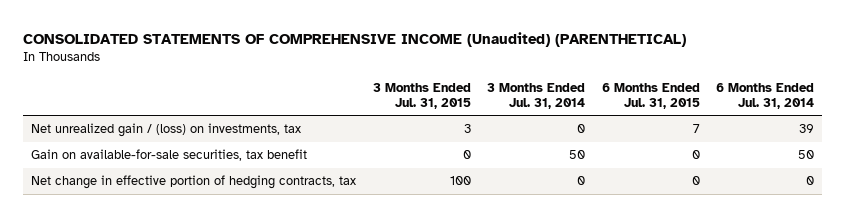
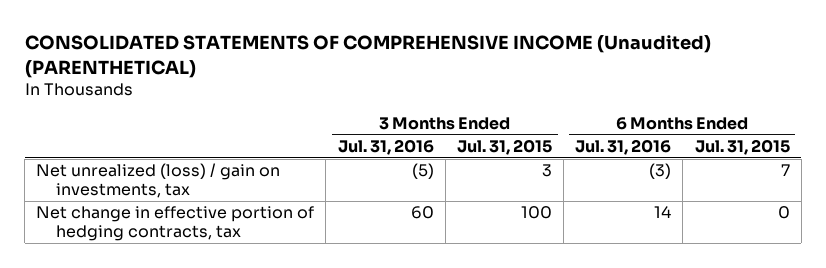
- | 3 Months Ended Jul. 31, 2015 | 3 Months Ended Jul. 31, 2014 | 6 Months Ended Jul. 31, 2015 | 6 Months Ended Jul. 31, 2014
+ | 3 Months Ended Jul. 31, 2016 | 3 Months Ended Jul. 31, 2015 | 6 Months Ended Jul. 31, 2016 | 6 Months Ended Jul. 31, 2015
- Net unrealized gain / (loss) on investments, tax | 3 | 0 | 7 | 39
- Gain on available-for-sale securities, tax benefit | 0 | 50 | 0 | 50
+ Net unrealized (loss) / gain on investments, tax | (5) | 3 | (3) | 7

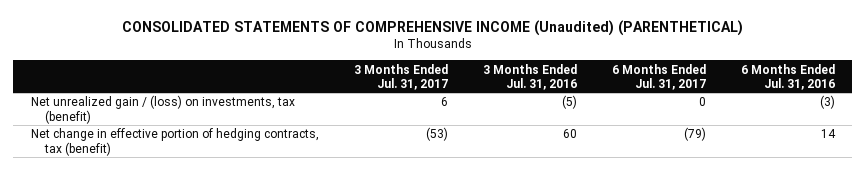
- | 3 Months Ended Jul. 31, 2016 | 3 Months Ended Jul. 31, 2015 | 6 Months Ended Jul. 31, 2016 | 6 Months Ended Jul. 31, 2015
+ | 3 Months Ended Jul. 31, 2017 | 3 Months Ended Jul. 31, 2016 | 6 Months Ended Jul. 31, 2017 | 6 Months Ended Jul. 31, 2016
- Net unrealized (loss) / gain on investments, tax | (5) | 3 | (3) | 7
- Net change in effective portion of hedging contracts, tax | 60 | 100 | 14 | 0
+ Net unrealized gain / (loss) on investments, tax (benefit) | 6 | (5) | 0 | (3)
+ Net change in effective portion of hedging contracts, tax (benefit) | (53) | 60 | (79) | 14

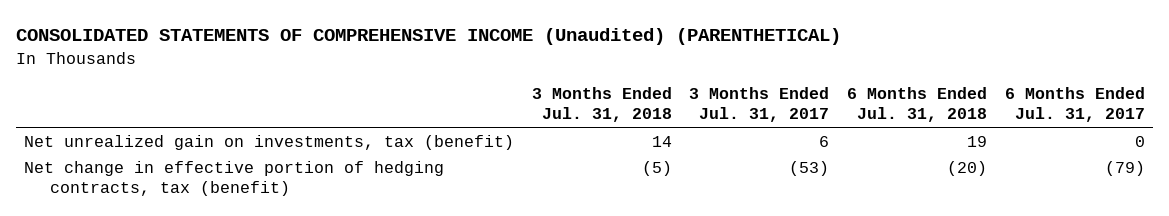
- | 3 Months Ended Jul. 31, 2017 | 3 Months Ended Jul. 31, 2016 | 6 Months Ended Jul. 31, 2017 | 6 Months Ended Jul. 31, 2016
+ | 3 Months Ended Jul. 31, 2018 | 3 Months Ended Jul. 31, 2017 | 6 Months Ended Jul. 31, 2018 | 6 Months Ended Jul. 31, 2017
- Net unrealized gain / (loss) on investments, tax (benefit) | 6 | (5) | 0 | (3)
+ Net unrealized gain on investments, tax (benefit) | 14 | 6 | 19 | 0

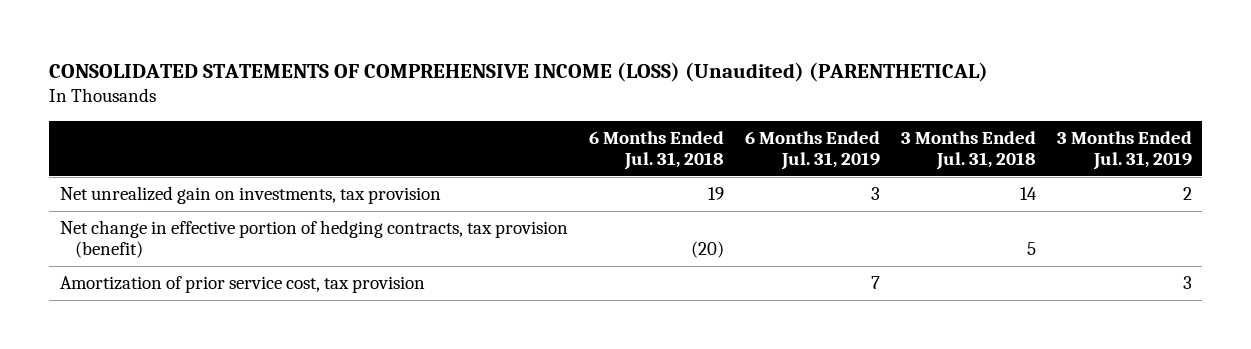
- CONSOLIDATED STATEMENTS OF COMPREHENSIVE INCOME (Unaudited) (PARENTHETICAL)
+ CONSOLIDATED STATEMENTS OF COMPREHENSIVE INCOME (LOSS) (Unaudited) (PARENTHETICAL)
- | 3 Months Ended Jul. 31, 2018 | 3 Months Ended Jul. 31, 2017 | 6 Months Ended Jul. 31, 2018 | 6 Months Ended Jul. 31, 2017
+ | 6 Months Ended Jul. 31, 2018 | 6 Months Ended Jul. 31, 2019 | 3 Months Ended Jul. 31, 2018 | 3 Months Ended Jul. 31, 2019
- Net unrealized gain on investments, tax (benefit) | 14 | 6 | 19 | 0
- Net change in effective portion of hedging contracts, tax (benefit) | (5) | (53) | (20) | (79)
+ Net unrealized gain on investments, tax provision | 19 | 3 | 14 | 2
+ Net change in effective portion of hedging contracts, tax provision (benefit) | (20) | | 5 |
+ Amortization of prior service cost, tax provision | | 7 | | 3

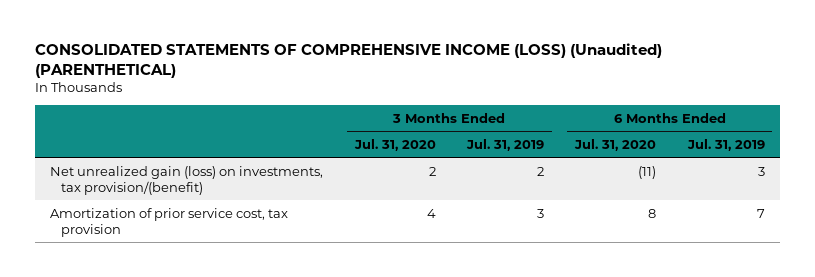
- | 6 Months Ended Jul. 31, 2018 | 6 Months Ended Jul. 31, 2019 | 3 Months Ended Jul. 31, 2018 | 3 Months Ended Jul. 31, 2019
+ | 3 Months Ended Jul. 31, 2020 | 3 Months Ended Jul. 31, 2019 | 6 Months Ended Jul. 31, 2020 | 6 Months Ended Jul. 31, 2019
- Net unrealized gain on investments, tax provision | 19 | 3 | 14 | 2
- Net change in effective portion of hedging contracts, tax provision (benefit) | (20) | | 5 |
+ Net unrealized gain (loss) on investments, tax provision/(benefit) | 2 | 2 | (11) | 3

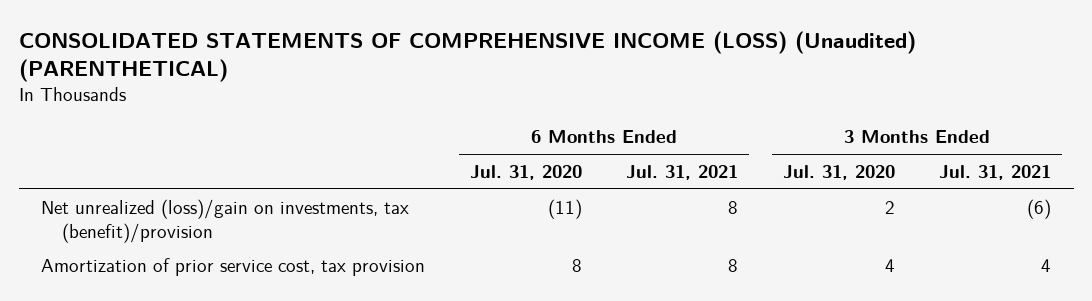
- | 3 Months Ended Jul. 31, 2020 | 3 Months Ended Jul. 31, 2019 | 6 Months Ended Jul. 31, 2020 | 6 Months Ended Jul. 31, 2019
+ | 6 Months Ended Jul. 31, 2020 | 6 Months Ended Jul. 31, 2021 | 3 Months Ended Jul. 31, 2020 | 3 Months Ended Jul. 31, 2021
- Net unrealized gain (loss) on investments, tax provision/(benefit) | 2 | 2 | (11) | 3
+ Net unrealized (loss)/gain on investments, tax (benefit)/provision | (11) | 8 | 2 | (6)

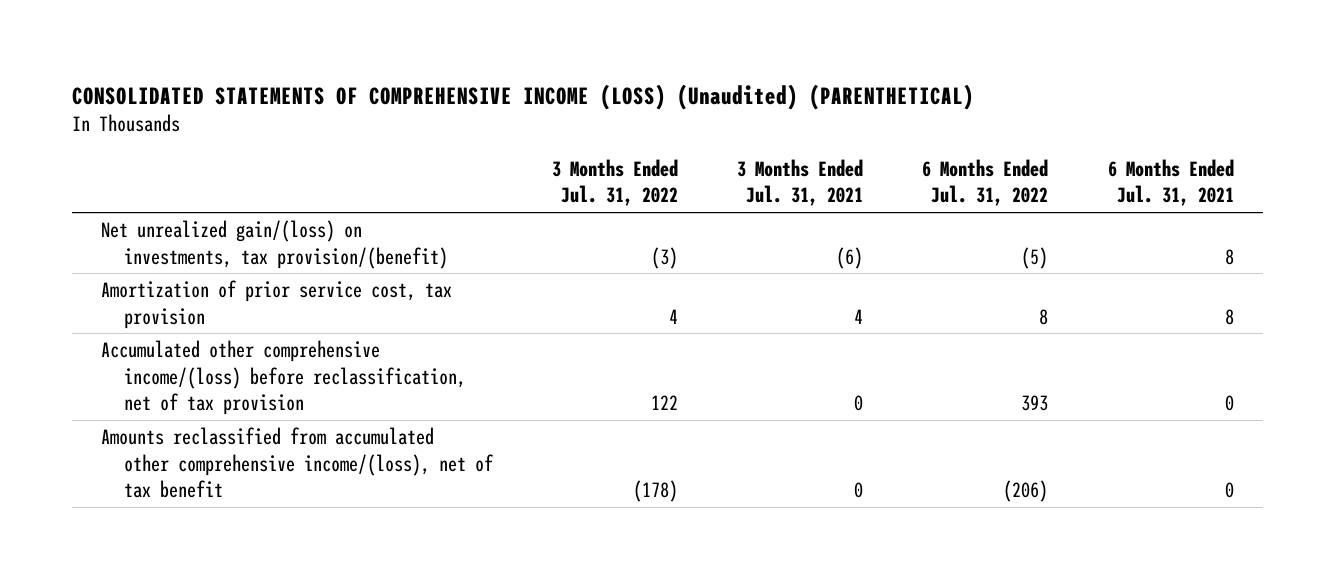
- | 6 Months Ended Jul. 31, 2020 | 6 Months Ended Jul. 31, 2021 | 3 Months Ended Jul. 31, 2020 | 3 Months Ended Jul. 31, 2021
+ | 3 Months Ended Jul. 31, 2022 | 3 Months Ended Jul. 31, 2021 | 6 Months Ended Jul. 31, 2022 | 6 Months Ended Jul. 31, 2021
- Net unrealized (loss)/gain on investments, tax (benefit)/provision | (11) | 8 | 2 | (6)
+ Net unrealized gain/(loss) on investments, tax provision/(benefit) | (3) | (6) | (5) | 8
+ Accumulated other comprehensive income/(loss) before reclassification, net of tax provision | 122 | 0 | 393 | 0
+ Amounts reclassified from accumulated other comprehensive income/(loss), net of tax benefit | (178) | 0 | (206) | 0

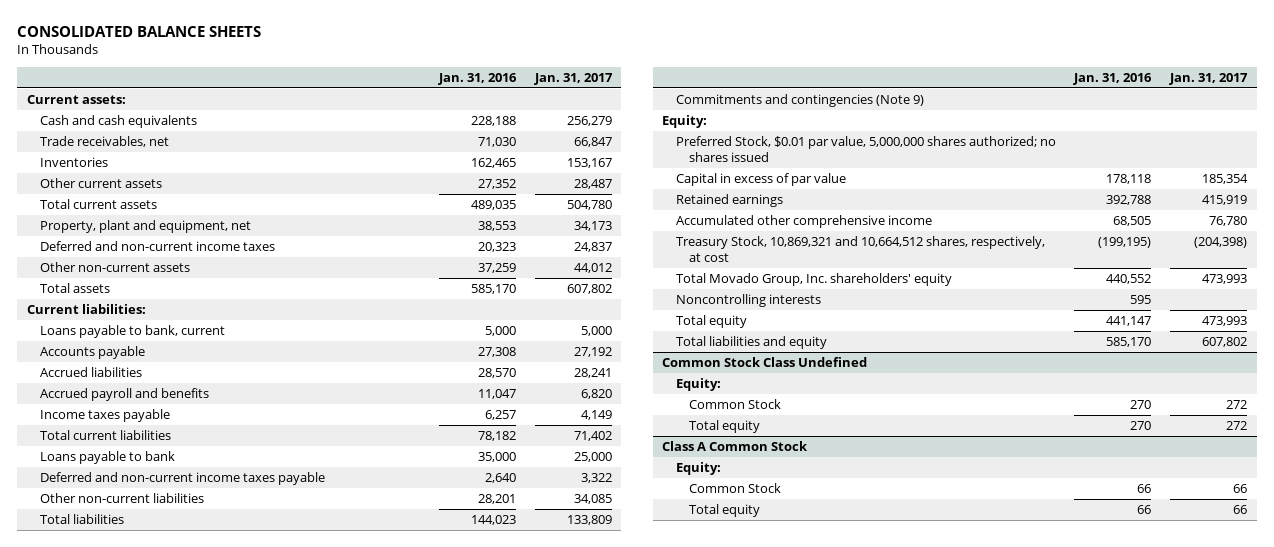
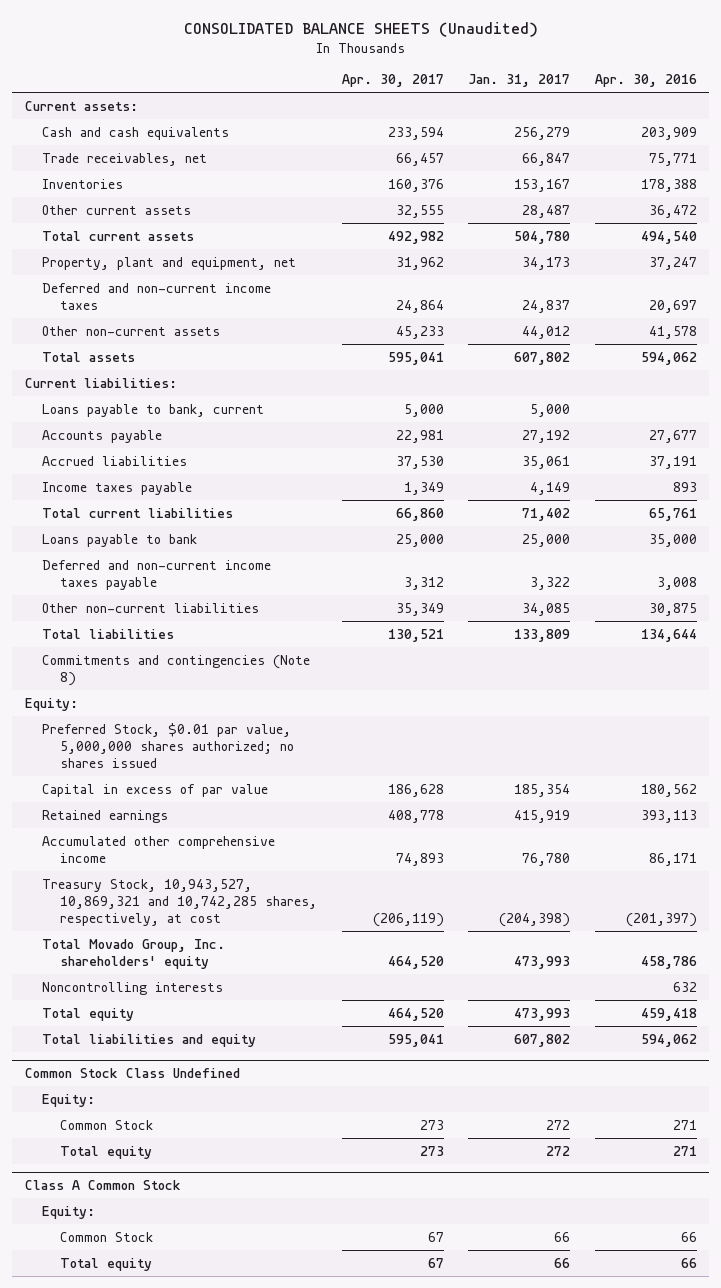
- CONSOLIDATED BALANCE SHEETS
+ CONSOLIDATED BALANCE SHEETS (Unaudited)
- | Jan. 31, 2016 | Jan. 31, 2017
+ | Apr. 30, 2017 | Jan. 31, 2017 | Apr. 30, 2016
- Accrued liabilities | 28,570 | 28,241
- Accrued payroll and benefits | 11,047 | 6,820
+ Accrued liabilities | 37,530 | 35,061 | 37,191
- Commitments and contingencies (Note 9)
+ Commitments and contingencies (Note 8)
- Treasury Stock, 10,869,321 and 10,664,512 shares, respectively, at cost | (199,195) | (204,398)
+ Treasury Stock, 10,943,527, 10,869,321 and 10,742,285 shares, respectively, at cost | (206,119) | (204,398) | (201,397)

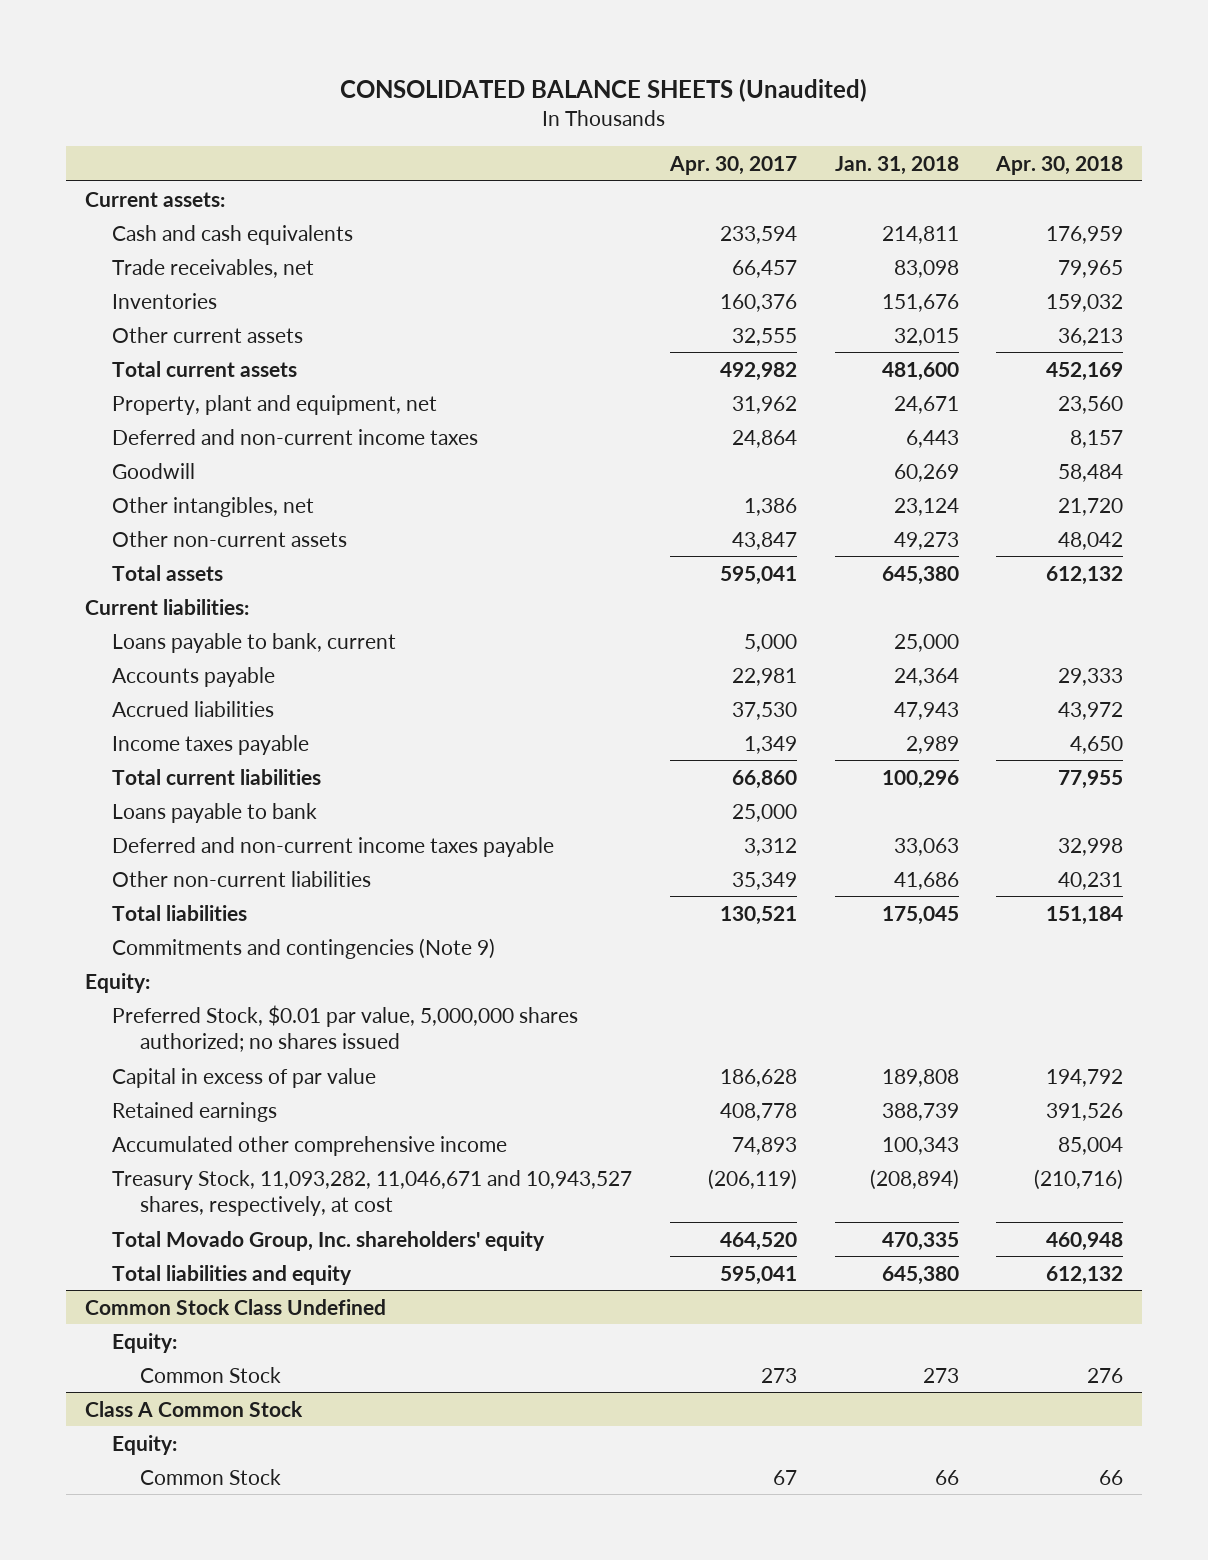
- | Apr. 30, 2017 | Jan. 31, 2017 | Apr. 30, 2016
+ | Apr. 30, 2017 | Jan. 31, 2018 | Apr. 30, 2018
- Other non-current assets | 45,233 | 44,012 | 41,578
+ Goodwill | | 60,269 | 58,484
+ Other intangibles, net | 1,386 | 23,124 | 21,720
+ Other non-current assets | 43,847 | 49,273 | 48,042
- Commitments and contingencies (Note 8)
+ Commitments and contingencies (Note 9)
- Treasury Stock, 10,943,527, 10,869,321 and 10,742,285 shares, respectively, at cost | (206,119) | (204,398) | (201,397)
+ Treasury Stock, 11,093,282, 11,046,671 and 10,943,527 shares, respectively, at cost | (206,119) | (208,894) | (210,716)
- Noncontrolling interests | | | 632
- Total equity | 464,520 | 473,993 | 459,418
@ Common Stock Class Undefined
- Total equity | 273 | 272 | 271
@ Class A Common Stock
- Total equity | 67 | 66 | 66

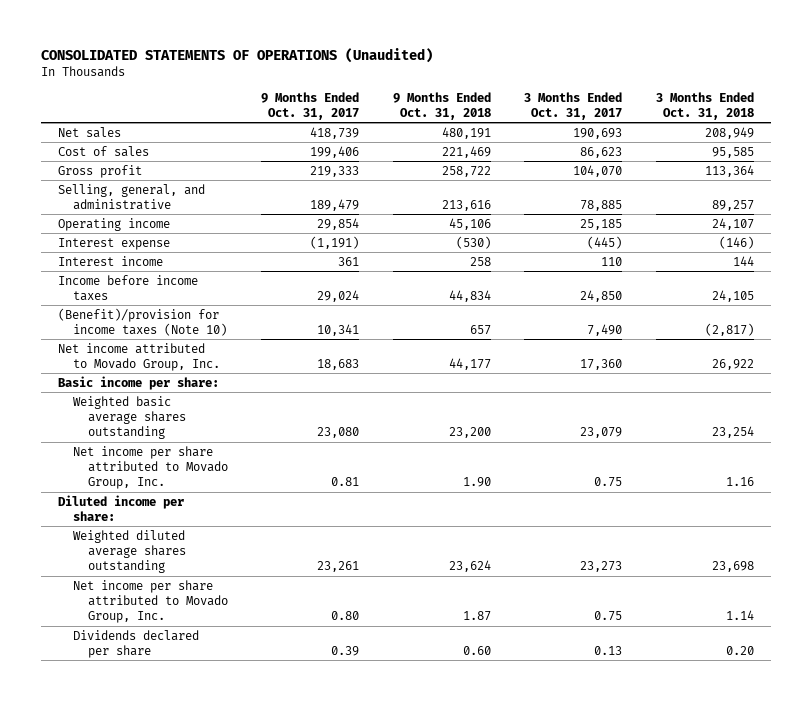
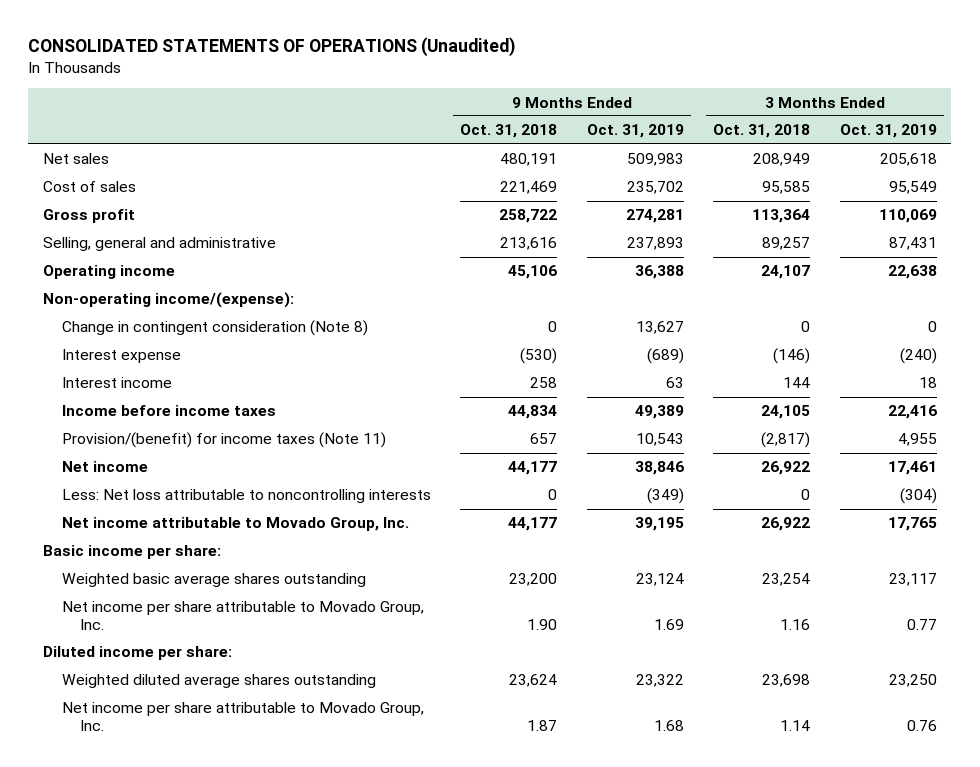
- | 9 Months Ended Oct. 31, 2017 | 9 Months Ended Oct. 31, 2018 | 3 Months Ended Oct. 31, 2017 | 3 Months Ended Oct. 31, 2018
+ | 9 Months Ended Oct. 31, 2018 | 9 Months Ended Oct. 31, 2019 | 3 Months Ended Oct. 31, 2018 | 3 Months Ended Oct. 31, 2019
- Selling, general, and administrative | 189,479 | 213,616 | 78,885 | 89,257
+ Selling, general and administrative | 213,616 | 237,893 | 89,257 | 87,431
+ Non-operating income/(expense):
+ Change in contingent consideration (Note 8) | 0 | 13,627 | 0 | 0
- (Benefit)/provision for income taxes (Note 10) | 10,341 | 657 | 7,490 | (2,817)
- Net income attributed to Movado Group, Inc. | 18,683 | 44,177 | 17,360 | 26,922
+ Provision/(benefit) for income taxes (Note 11) | 657 | 10,543 | (2,817) | 4,955
+ Net income | 44,177 | 38,846 | 26,922 | 17,461
+ Less: Net loss attributable to noncontrolling interests | 0 | (349) | 0 | (304)
+ Net income attributable to Movado Group, Inc. | 44,177 | 39,195 | 26,922 | 17,765
- Net income per share attributed to Movado Group, Inc. | 0.81 | 1.90 | 0.75 | 1.16
+ Net income per share attributable to Movado Group, Inc. | 1.90 | 1.69 | 1.16 | 0.77
- Net income per share attributed to Movado Group, Inc. | 0.80 | 1.87 | 0.75 | 1.14
- Dividends declared per share | 0.39 | 0.60 | 0.13 | 0.20
+ Net income per share attributable to Movado Group, Inc. | 1.87 | 1.68 | 1.14 | 0.76

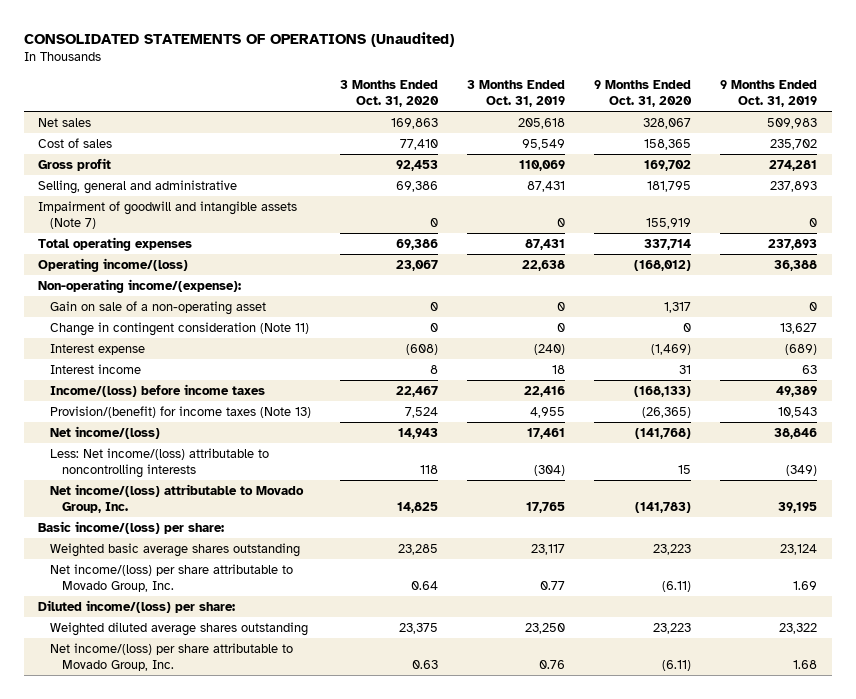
- | 9 Months Ended Oct. 31, 2018 | 9 Months Ended Oct. 31, 2019 | 3 Months Ended Oct. 31, 2018 | 3 Months Ended Oct. 31, 2019
+ | 3 Months Ended Oct. 31, 2020 | 3 Months Ended Oct. 31, 2019 | 9 Months Ended Oct. 31, 2020 | 9 Months Ended Oct. 31, 2019
- Operating income | 45,106 | 36,388 | 24,107 | 22,638
+ Impairment of goodwill and intangible assets (Note 7) | 0 | 0 | 155,919 | 0
+ Total operating expenses | 69,386 | 87,431 | 337,714 | 237,893
+ Operating income/(loss) | 23,067 | 22,638 | (168,012) | 36,388
- Change in contingent consideration (Note 8) | 0 | 13,627 | 0 | 0
+ Gain on sale of a non-operating asset | 0 | 0 | 1,317 | 0
+ Change in contingent consideration (Note 11) | 0 | 0 | 0 | 13,627
- Income before income taxes | 44,834 | 49,389 | 24,105 | 22,416
- Provision/(benefit) for income taxes (Note 11) | 657 | 10,543 | (2,817) | 4,955
- Net income | 44,177 | 38,846 | 26,922 | 17,461
- Less: Net loss attributable to noncontrolling interests | 0 | (349) | 0 | (304)
- Net income attributable to Movado Group, Inc. | 44,177 | 39,195 | 26,922 | 17,765
- Basic income per share:
+ Income/(loss) before income taxes | 22,467 | 22,416 | (168,133) | 49,389
+ Provision/(benefit) for income taxes (Note 13) | 7,524 | 4,955 | (26,365) | 10,543
+ Net income/(loss) | 14,943 | 17,461 | (141,768) | 38,846
+ Less: Net income/(loss) attributable to noncontrolling interests | 118 | (304) | 15 | (349)
+ Net income/(loss) attributable to Movado Group, Inc. | 14,825 | 17,765 | (141,783) | 39,195
+ Basic income/(loss) per share:
- Net income per share attributable to Movado Group, Inc. | 1.90 | 1.69 | 1.16 | 0.77
- Diluted income per share:
+ Net income/(loss) per share attributable to Movado Group, Inc. | 0.64 | 0.77 | (6.11) | 1.69
+ Diluted income/(loss) per share:
- Net income per share attributable to Movado Group, Inc. | 1.87 | 1.68 | 1.14 | 0.76
+ Net income/(loss) per share attributable to Movado Group, Inc. | 0.63 | 0.76 | (6.11) | 1.68

